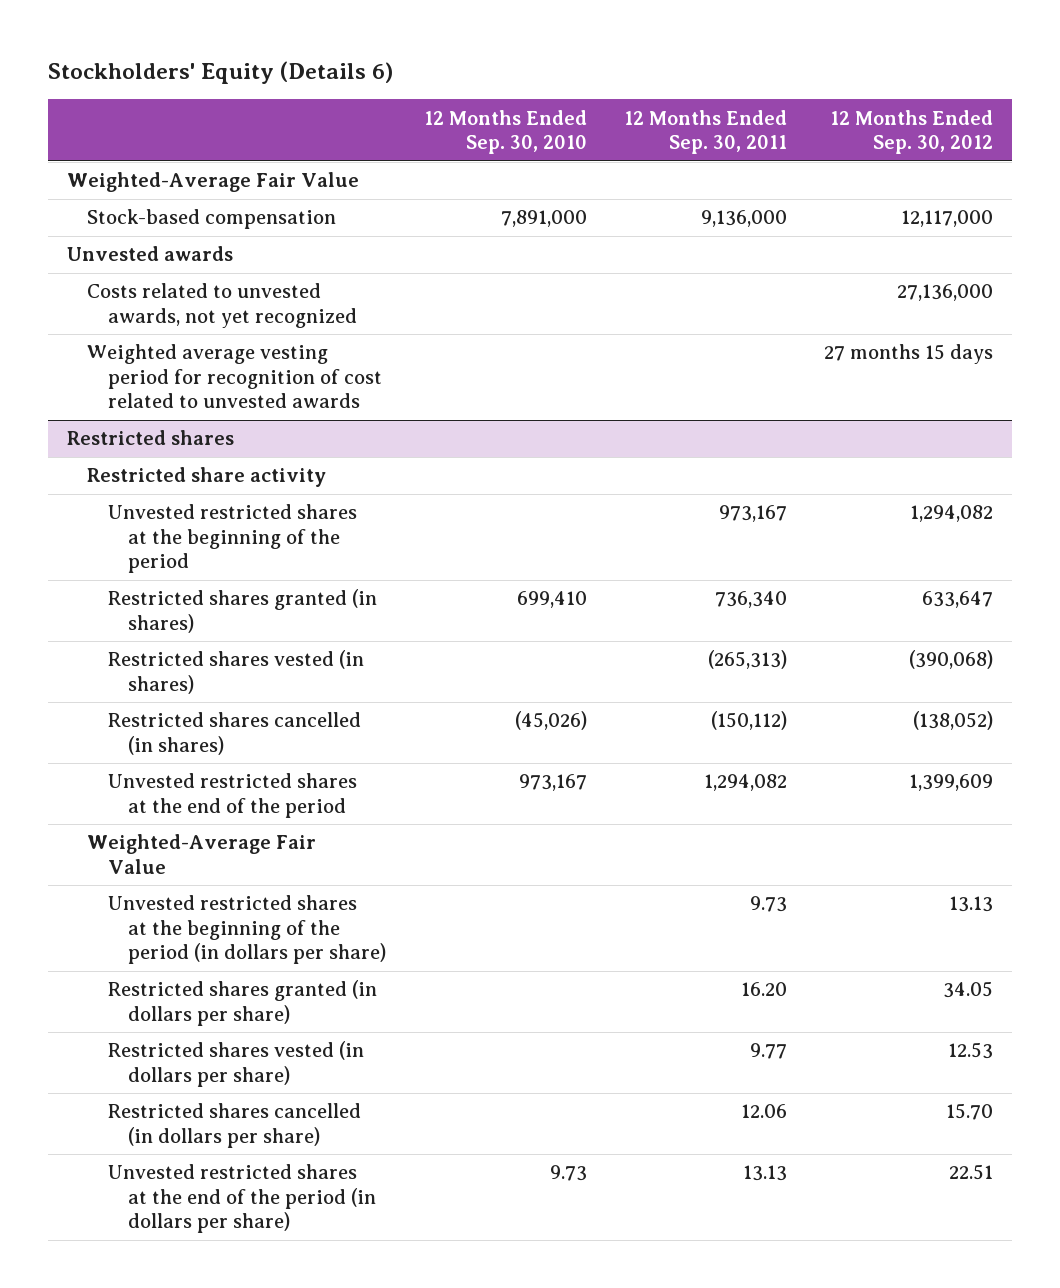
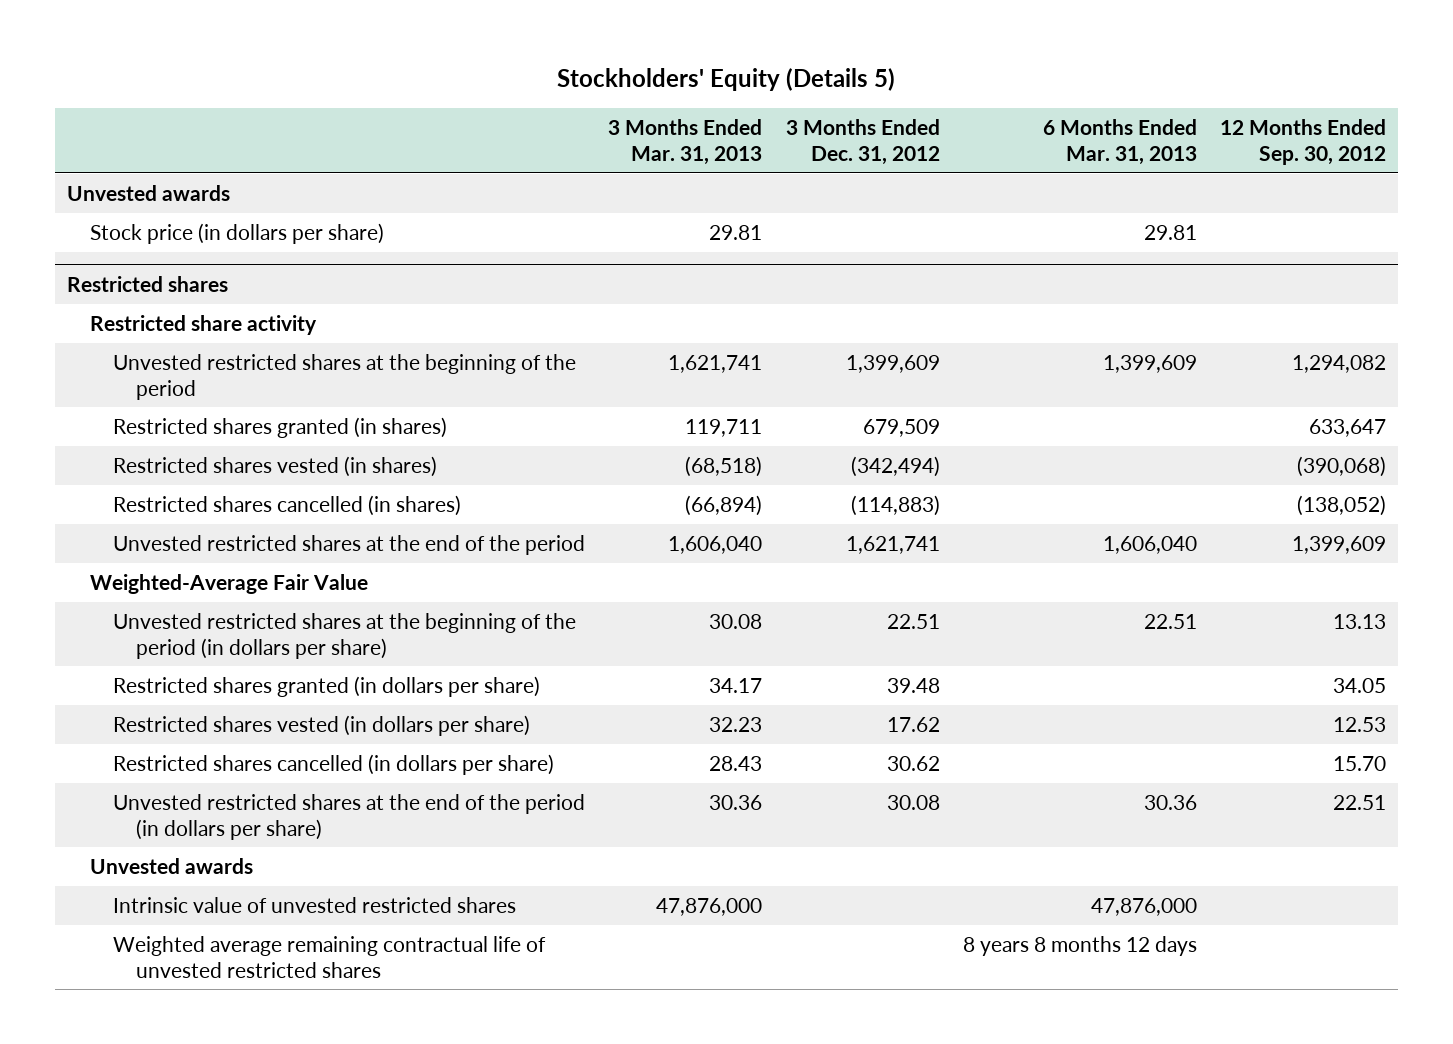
- Stockholders' Equity (Details 6)
+ Stockholders' Equity (Details 5)
- | 12 Months Ended Sep. 30, 2010 | 12 Months Ended Sep. 30, 2011 | 12 Months Ended Sep. 30, 2012
+ | 3 Months Ended Mar. 31, 2013 | 3 Months Ended Dec. 31, 2012 | 6 Months Ended Mar. 31, 2013 | 12 Months Ended Sep. 30, 2012
- Weighted-Average Fair Value
- Stock-based compensation | 7,891,000 | 9,136,000 | 12,117,000
- Costs related to unvested awards, not yet recognized | | | 27,136,000
- Weighted average vesting period for recognition of cost related to unvested awards | | | 27 months 15 days
+ Stock price (in dollars per share) | 29.81 | | 29.81 |
@ Restricted shares
+ Unvested awards
+ Intrinsic value of unvested restricted shares | 47,876,000 | | 47,876,000 |
+ Weighted average remaining contractual life of unvested restricted shares | | | 8 years 8 months 12 days |

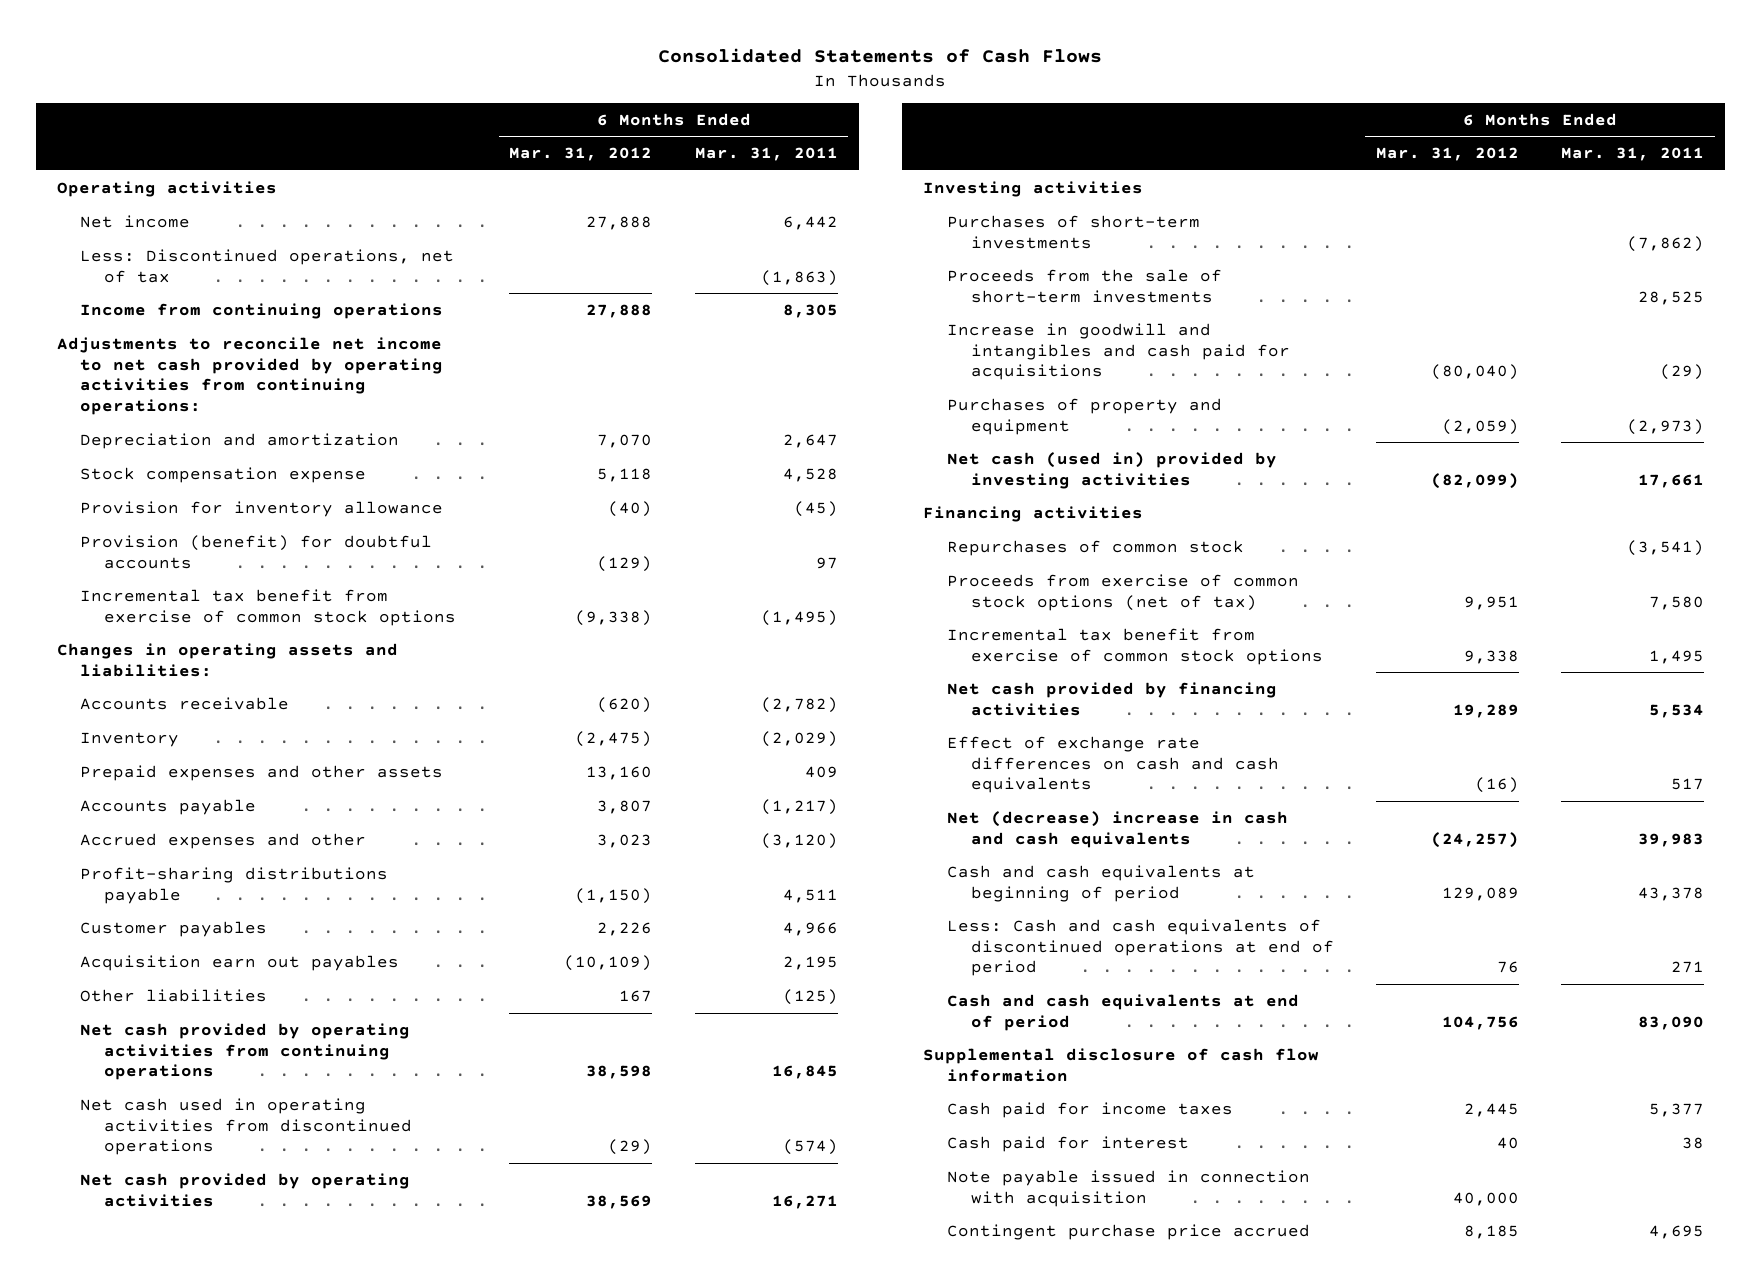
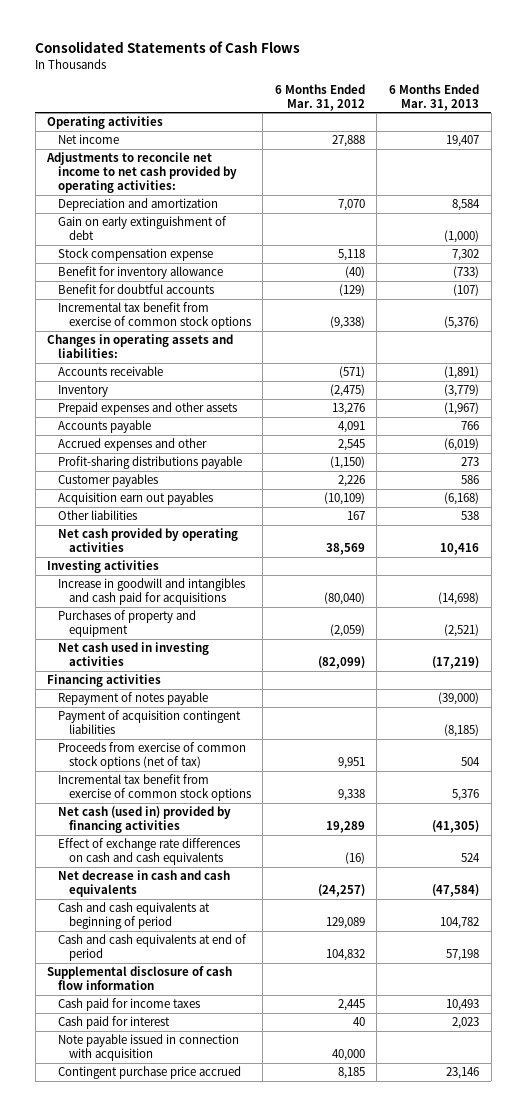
- | 6 Months Ended Mar. 31, 2012 | 6 Months Ended Mar. 31, 2011
+ | 6 Months Ended Mar. 31, 2012 | 6 Months Ended Mar. 31, 2013
- Less: Discontinued operations, net of tax | | (1,863)
- Income from continuing operations | 27,888 | 8,305
- Adjustments to reconcile net income to net cash provided by operating activities from continuing operations:
+ Adjustments to reconcile net income to net cash provided by operating activities:
+ Gain on early extinguishment of debt | | (1,000)
- Provision for inventory allowance | (40) | (45)
- Provision (benefit) for doubtful accounts | (129) | 97
+ Benefit for inventory allowance | (40) | (733)
+ Benefit for doubtful accounts | (129) | (107)
- Accounts receivable | (620) | (2,782)
+ Accounts receivable | (571) | (1,891)
- Prepaid expenses and other assets | 13,160 | 409
- Accounts payable | 3,807 | (1,217)
- Accrued expenses and other | 3,023 | (3,120)
+ Prepaid expenses and other assets | 13,276 | (1,967)
+ Accounts payable | 4,091 | 766
+ Accrued expenses and other | 2,545 | (6,019)
- Net cash provided by operating activities from continuing operations | 38,598 | 16,845
- Net cash used in operating activities from discontinued operations | (29) | (574)
- Purchases of short-term investments | | (7,862)
- Proceeds from the sale of short-term investments | | 28,525
- Net cash (used in) provided by investing activities | (82,099) | 17,661
+ Net cash used in investing activities | (82,099) | (17,219)
- Repurchases of common stock | | (3,541)
+ Repayment of notes payable | | (39,000)
+ Payment of acquisition contingent liabilities | | (8,185)
- Net cash provided by financing activities | 19,289 | 5,534
+ Net cash (used in) provided by financing activities | 19,289 | (41,305)
- Net (decrease) increase in cash and cash equivalents | (24,257) | 39,983
+ Net decrease in cash and cash equivalents | (24,257) | (47,584)
- Less: Cash and cash equivalents of discontinued operations at end of period | 76 | 271
- Cash and cash equivalents at end of period | 104,756 | 83,090
+ Cash and cash equivalents at end of period | 104,832 | 57,198

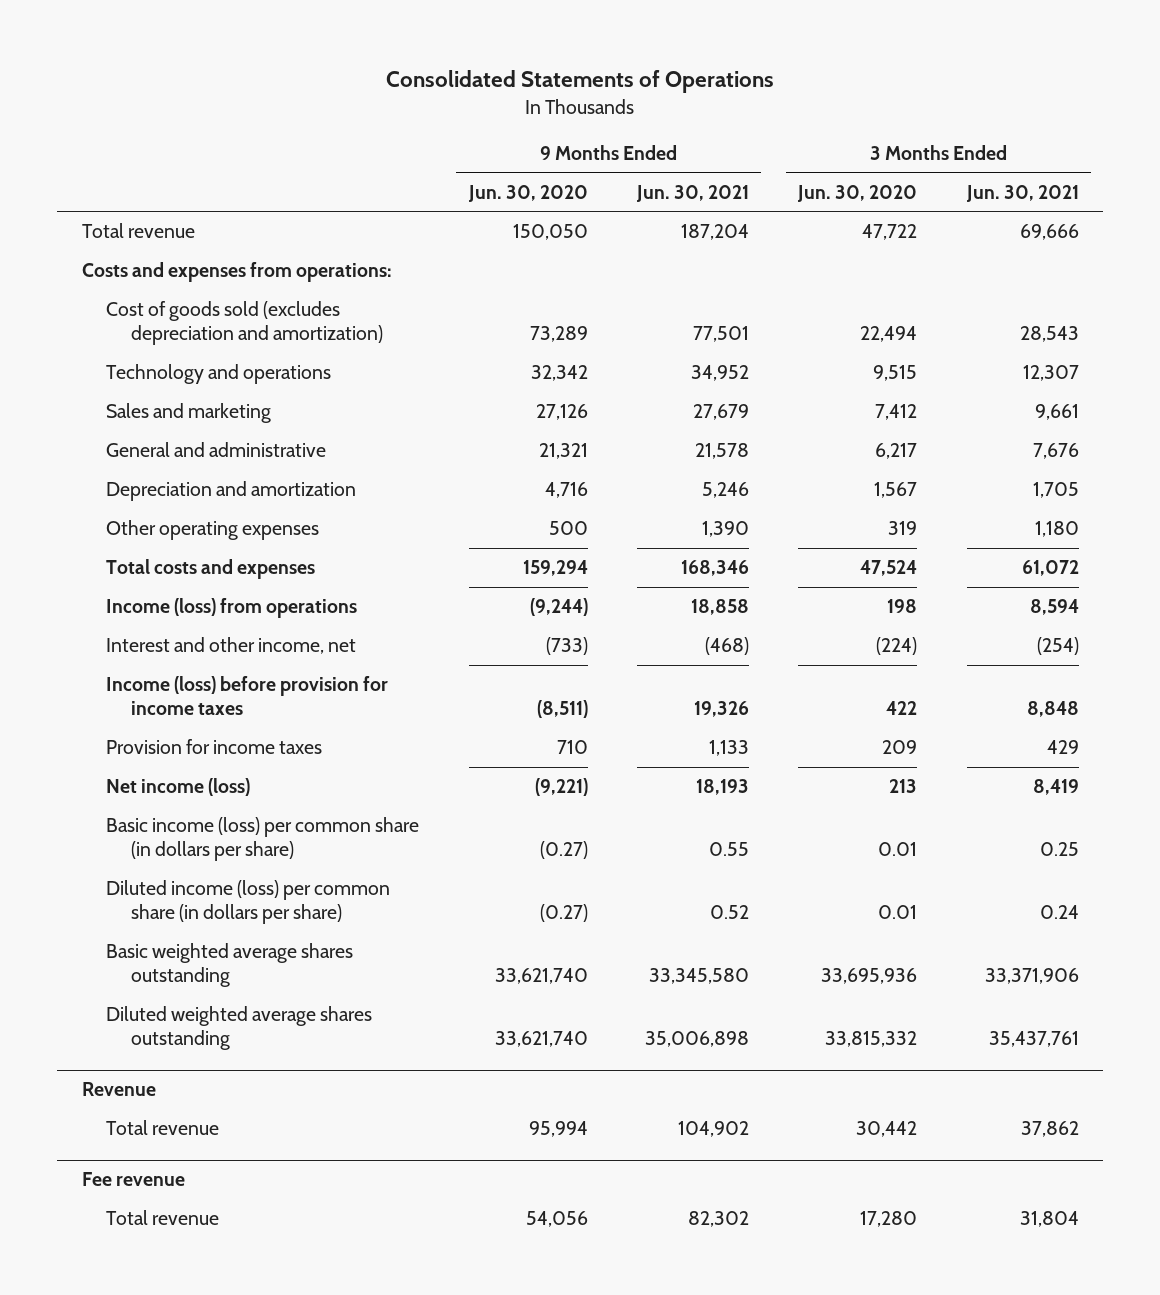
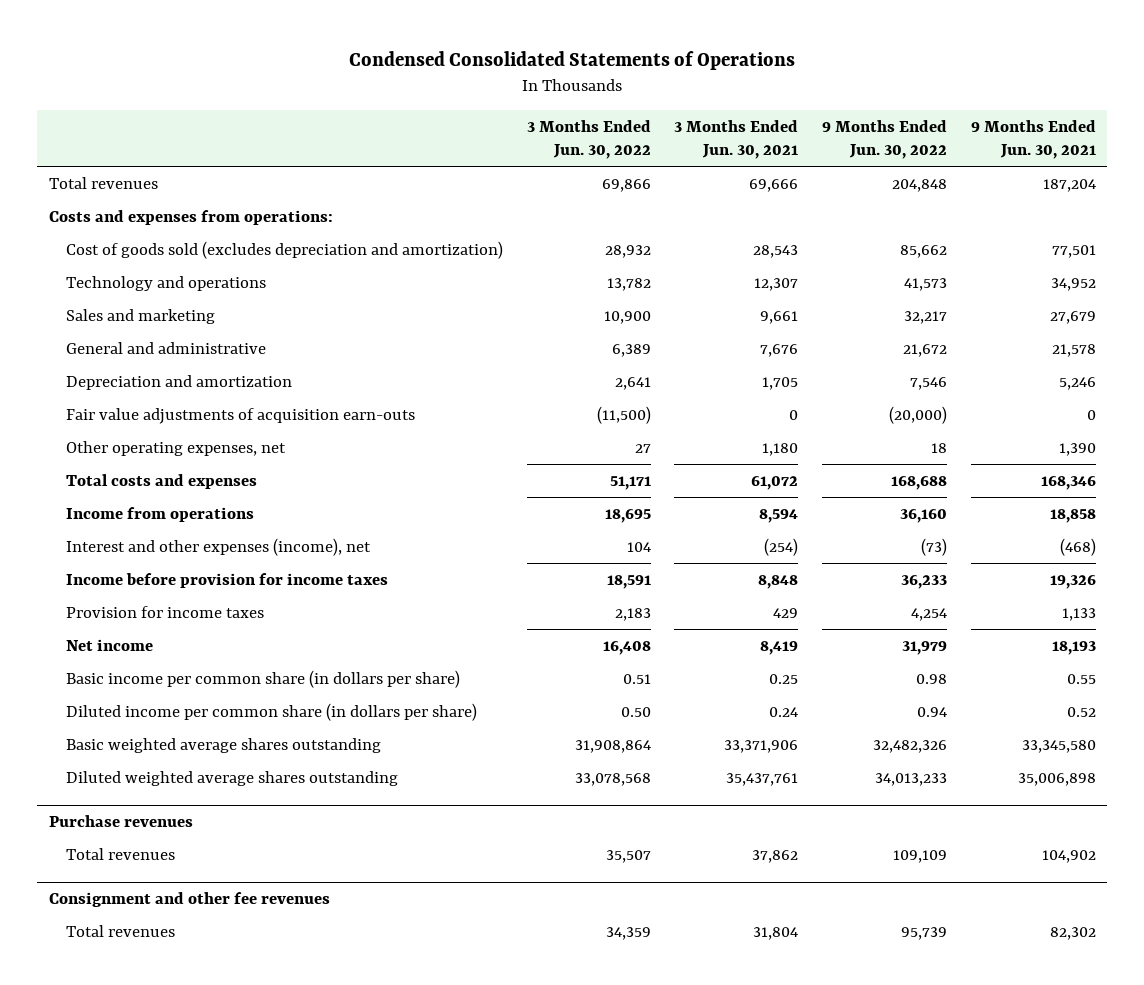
- Consolidated Statements of Operations
+ Condensed Consolidated Statements of Operations
- | 9 Months Ended Jun. 30, 2020 | 9 Months Ended Jun. 30, 2021 | 3 Months Ended Jun. 30, 2020 | 3 Months Ended Jun. 30, 2021
+ | 3 Months Ended Jun. 30, 2022 | 3 Months Ended Jun. 30, 2021 | 9 Months Ended Jun. 30, 2022 | 9 Months Ended Jun. 30, 2021
- Total revenue | 150,050 | 187,204 | 47,722 | 69,666
+ Total revenues | 69,866 | 69,666 | 204,848 | 187,204
- Other operating expenses | 500 | 1,390 | 319 | 1,180
+ Fair value adjustments of acquisition earn-outs | (11,500) | 0 | (20,000) | 0
+ Other operating expenses, net | 27 | 1,180 | 18 | 1,390
- Income (loss) from operations | (9,244) | 18,858 | 198 | 8,594
- Interest and other income, net | (733) | (468) | (224) | (254)
- Income (loss) before provision for income taxes | (8,511) | 19,326 | 422 | 8,848
+ Income from operations | 18,695 | 8,594 | 36,160 | 18,858
+ Interest and other expenses (income), net | 104 | (254) | (73) | (468)
+ Income before provision for income taxes | 18,591 | 8,848 | 36,233 | 19,326
- Net income (loss) | (9,221) | 18,193 | 213 | 8,419
- Basic income (loss) per common share (in dollars per share) | (0.27) | 0.55 | 0.01 | 0.25
- Diluted income (loss) per common share (in dollars per share) | (0.27) | 0.52 | 0.01 | 0.24
+ Net income | 16,408 | 8,419 | 31,979 | 18,193
+ Basic income per common share (in dollars per share) | 0.51 | 0.25 | 0.98 | 0.55
+ Diluted income per common share (in dollars per share) | 0.50 | 0.24 | 0.94 | 0.52
- Revenue
- Total revenue | 95,994 | 104,902 | 30,442 | 37,862
- Fee revenue
- Total revenue | 54,056 | 82,302 | 17,280 | 31,804
+ Purchase revenues
+ Total revenues | 35,507 | 37,862 | 109,109 | 104,902
+ Consignment and other fee revenues
+ Total revenues | 34,359 | 31,804 | 95,739 | 82,302

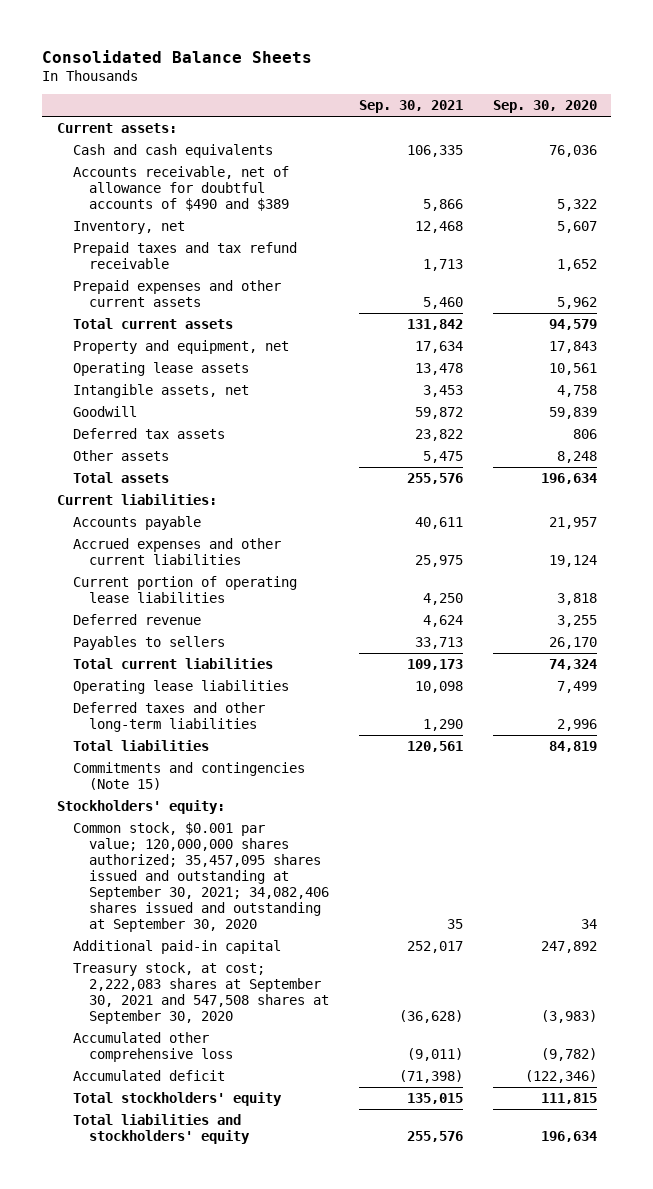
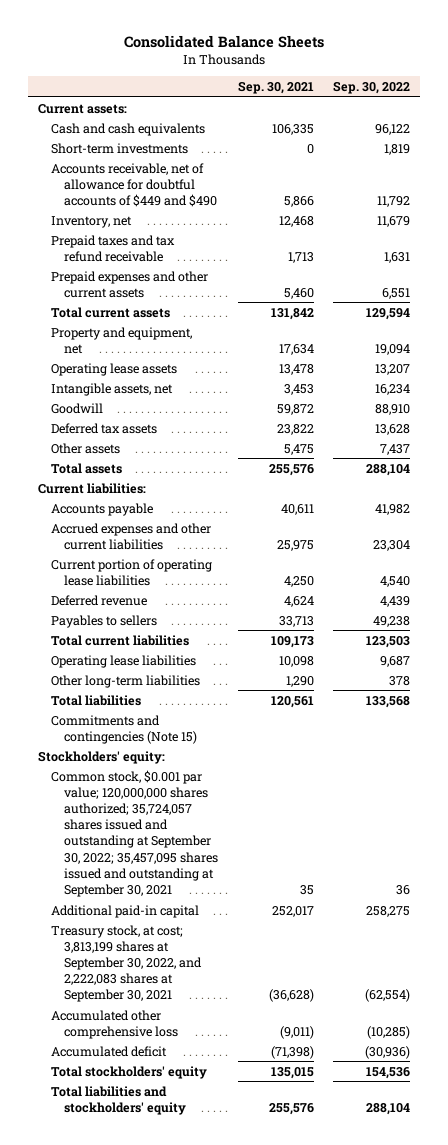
- | Sep. 30, 2021 | Sep. 30, 2020
+ | Sep. 30, 2021 | Sep. 30, 2022
- Accounts receivable, net of allowance for doubtful accounts of $490 and $389 | 5,866 | 5,322
+ Short-term investments | 0 | 1,819
+ Accounts receivable, net of allowance for doubtful accounts of $449 and $490 | 5,866 | 11,792
- Deferred taxes and other long-term liabilities | 1,290 | 2,996
+ Other long-term liabilities | 1,290 | 378
- Common stock, $0.001 par value; 120,000,000 shares authorized; 35,457,095 shares issued and outstanding at September 30, 2021; 34,082,406 shares issued and outstanding at September 30, 2020 | 35 | 34
+ Common stock, $0.001 par value; 120,000,000 shares authorized; 35,724,057 shares issued and outstanding at September 30, 2022; 35,457,095 shares issued and outstanding at September 30, 2021 | 35 | 36
- Treasury stock, at cost; 2,222,083 shares at September 30, 2021 and 547,508 shares at September 30, 2020 | (36,628) | (3,983)
+ Treasury stock, at cost; 3,813,199 shares at September 30, 2022, and 2,222,083 shares at September 30, 2021 | (36,628) | (62,554)

